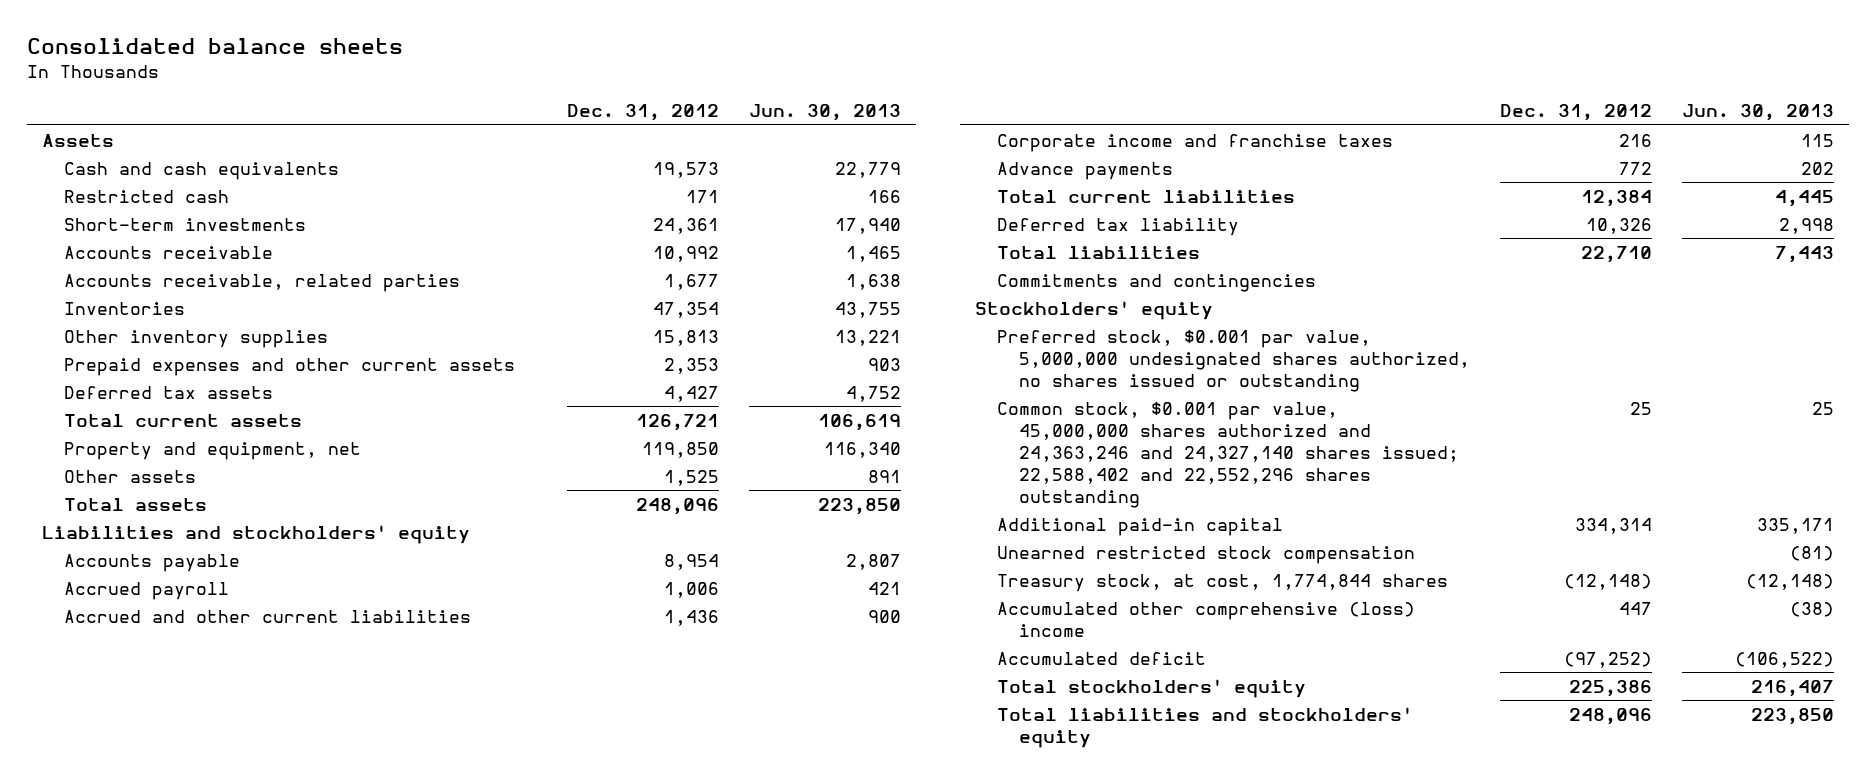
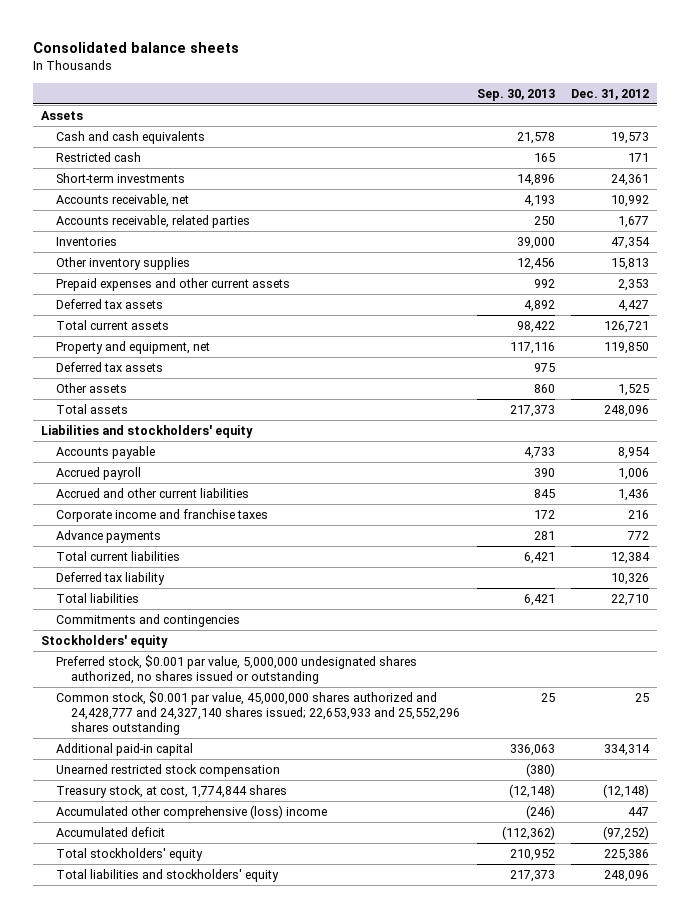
- | Dec. 31, 2012 | Jun. 30, 2013
+ | Sep. 30, 2013 | Dec. 31, 2012
- Accounts receivable | 10,992 | 1,465
+ Accounts receivable, net | 4,193 | 10,992
+ Deferred tax assets | 975 |
- Common stock, $0.001 par value, 45,000,000 shares authorized and 24,363,246 and 24,327,140 shares issued; 22,588,402 and 22,552,296 shares outstanding | 25 | 25
+ Common stock, $0.001 par value, 45,000,000 shares authorized and 24,428,777 and 24,327,140 shares issued; 22,653,933 and 25,552,296 shares outstanding | 25 | 25

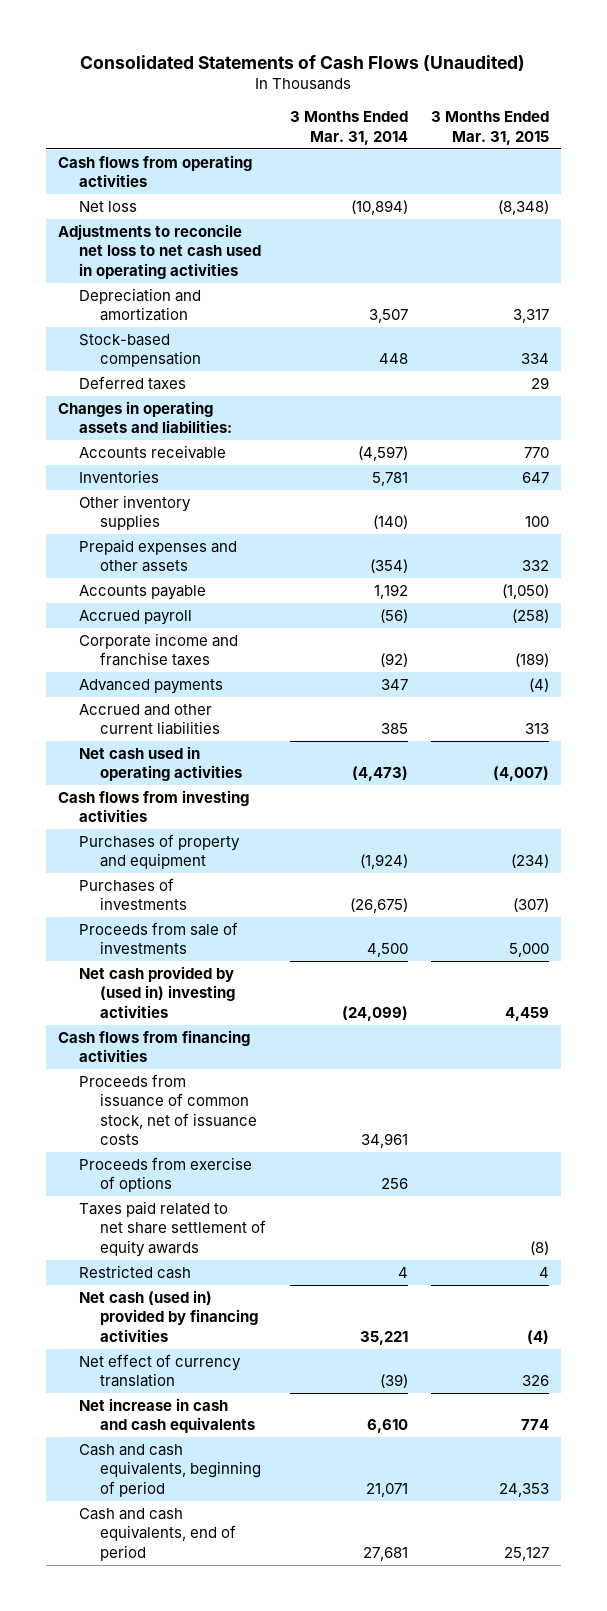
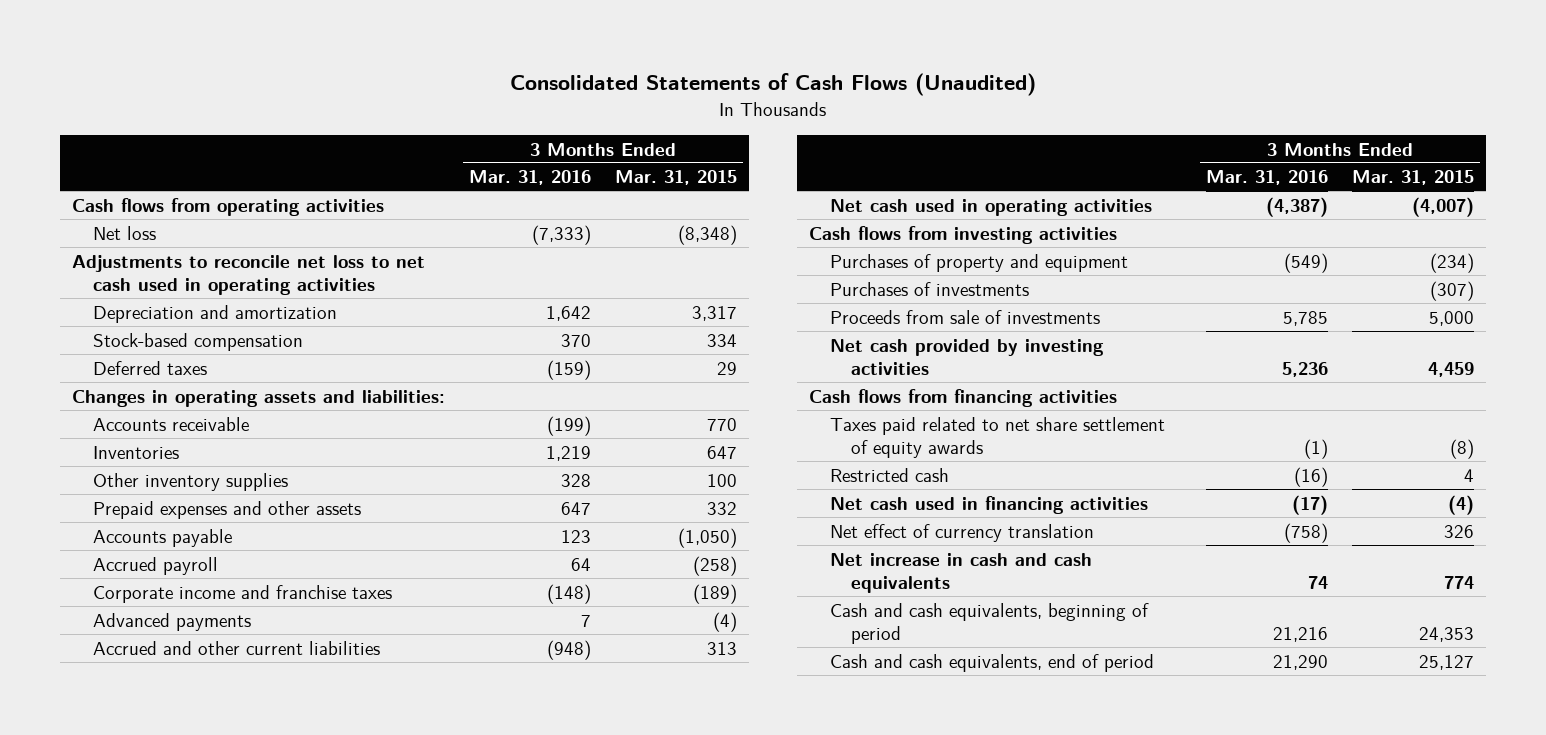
- | 3 Months Ended Mar. 31, 2014 | 3 Months Ended Mar. 31, 2015
+ | 3 Months Ended Mar. 31, 2016 | 3 Months Ended Mar. 31, 2015
- Net cash provided by (used in) investing activities | (24,099) | 4,459
+ Net cash provided by investing activities | 5,236 | 4,459
- Proceeds from issuance of common stock, net of issuance costs | 34,961 |
- Proceeds from exercise of options | 256 |
- Net cash (used in) provided by financing activities | 35,221 | (4)
+ Net cash used in financing activities | (17) | (4)

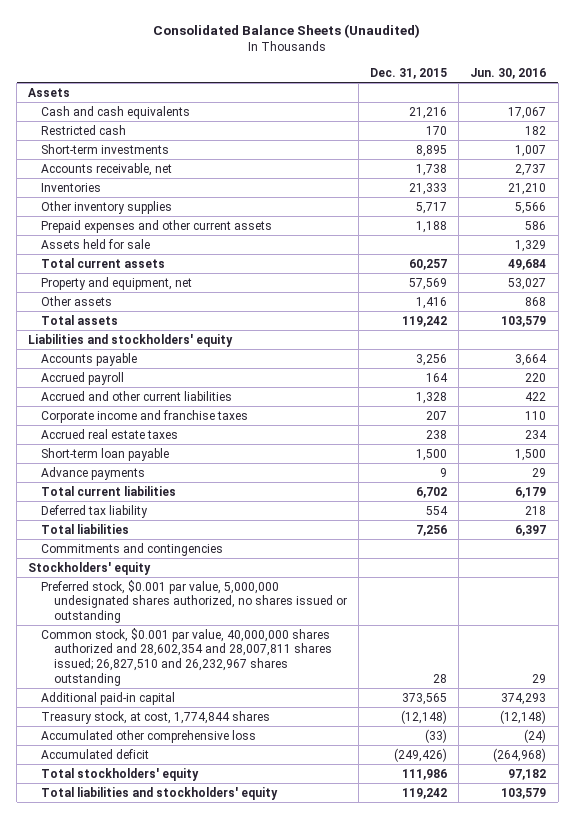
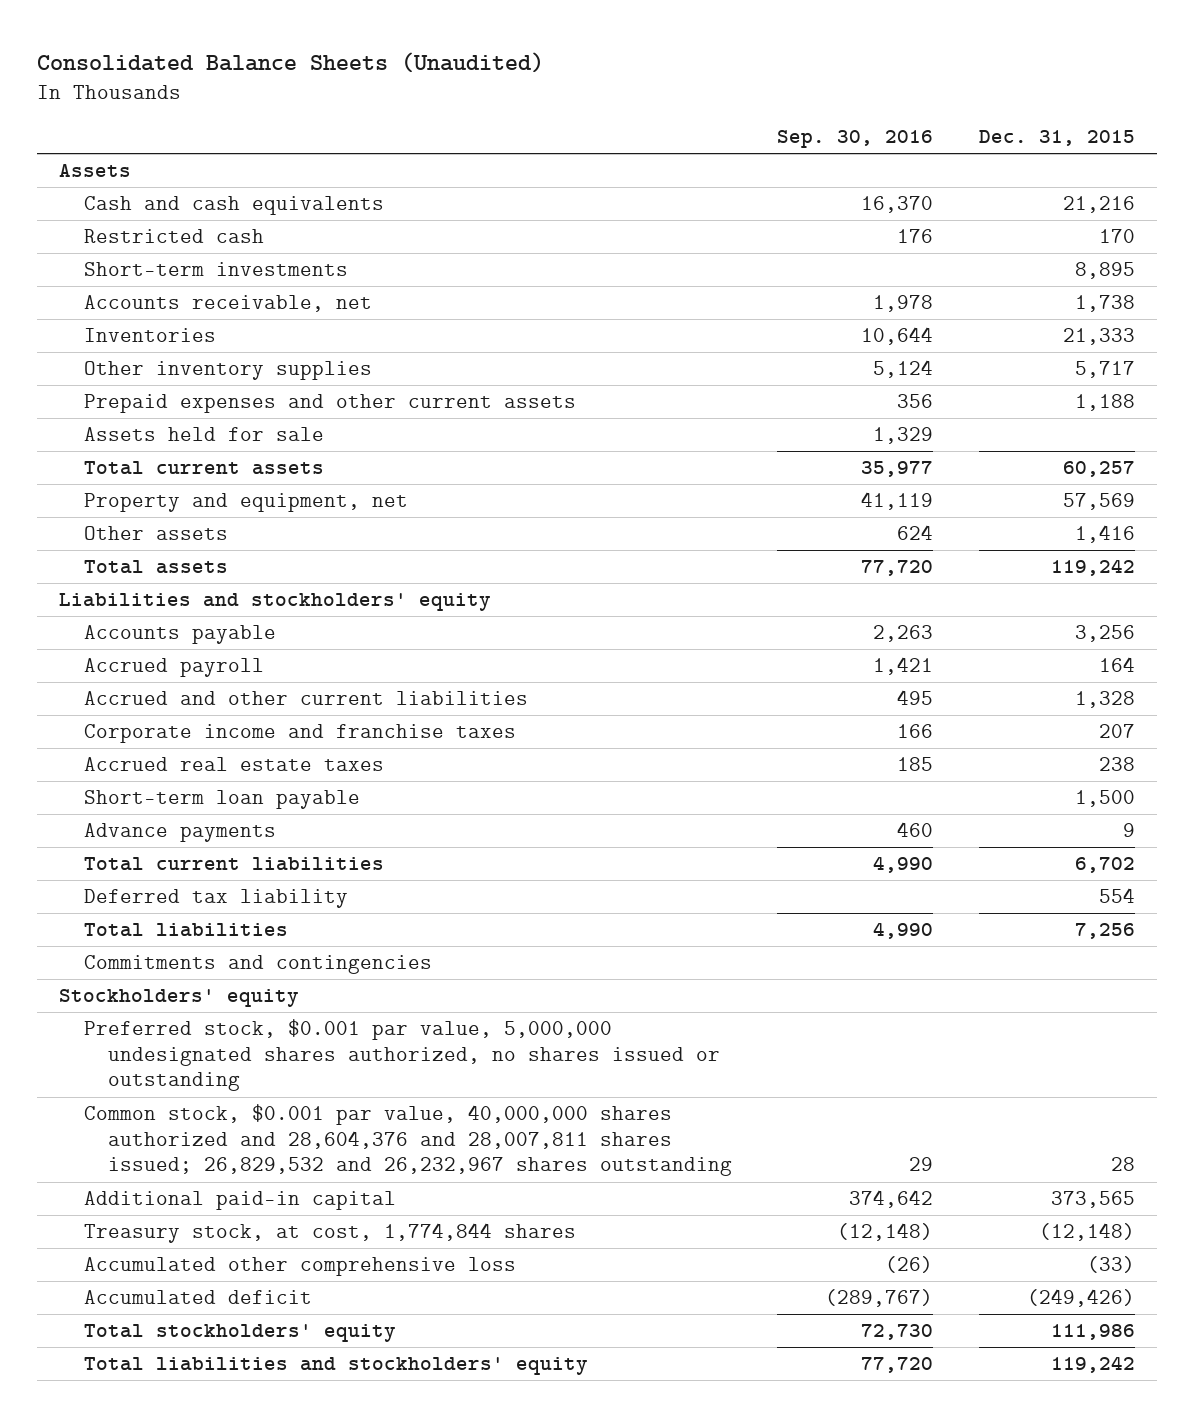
- | Dec. 31, 2015 | Jun. 30, 2016
+ | Sep. 30, 2016 | Dec. 31, 2015
- Common stock, $0.001 par value, 40,000,000 shares authorized and 28,602,354 and 28,007,811 shares issued; 26,827,510 and 26,232,967 shares outstanding | 28 | 29
+ Common stock, $0.001 par value, 40,000,000 shares authorized and 28,604,376 and 28,007,811 shares issued; 26,829,532 and 26,232,967 shares outstanding | 29 | 28

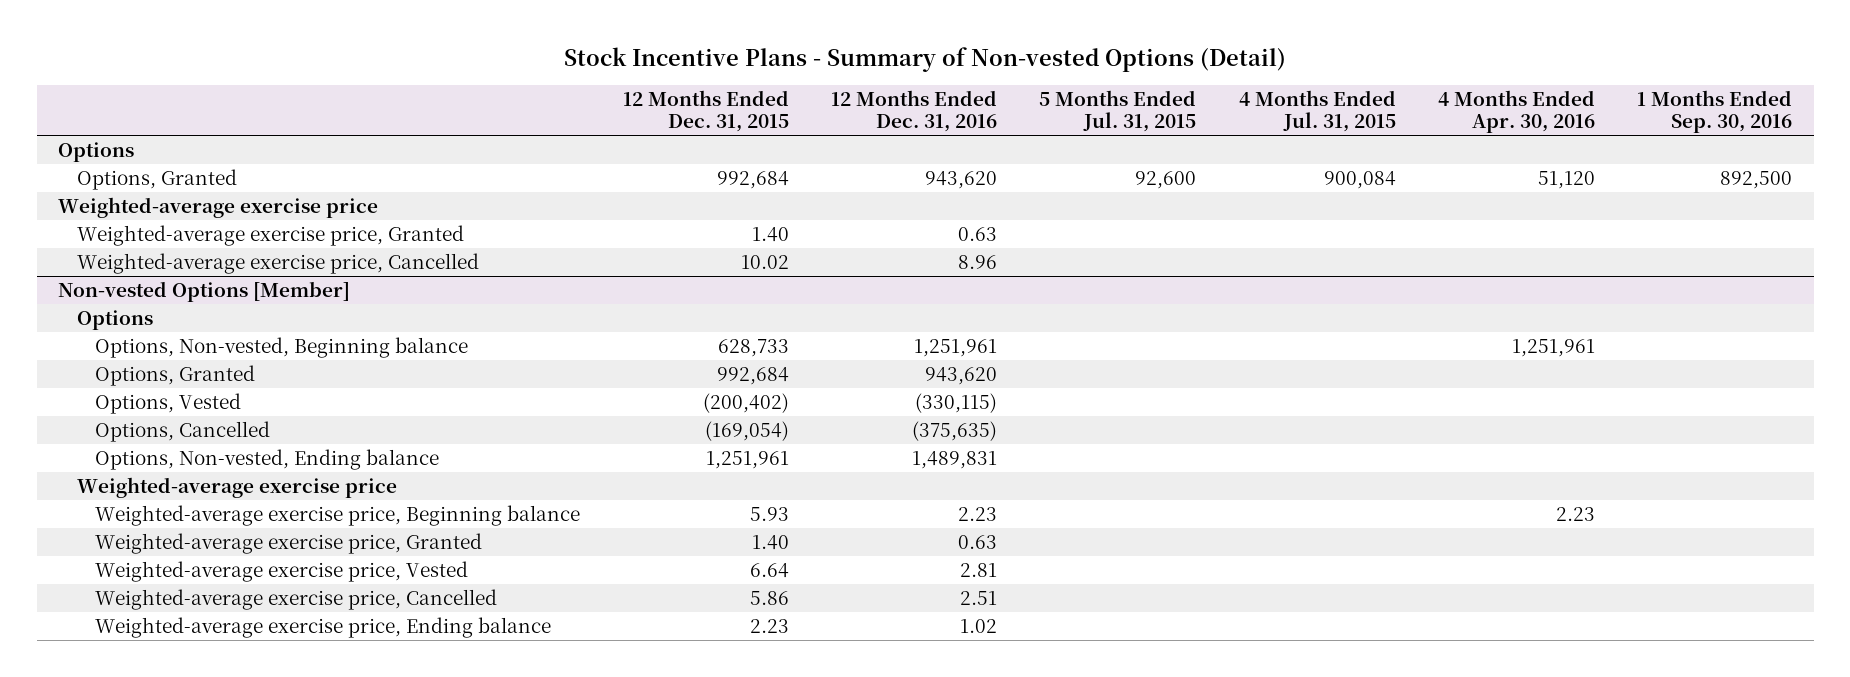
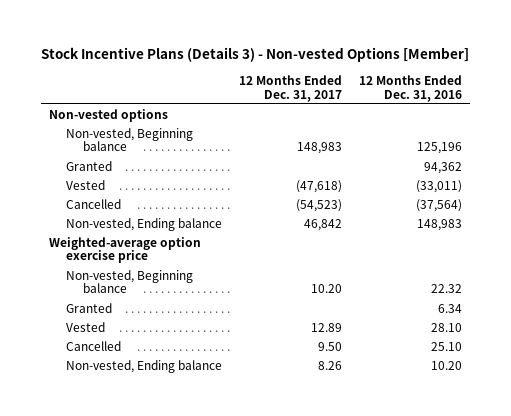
- Stock Incentive Plans - Summary of Non-vested Options (Detail)
+ Stock Incentive Plans (Details 3) - Non-vested Options [Member]
- | 12 Months Ended Dec. 31, 2015 | 12 Months Ended Dec. 31, 2016 | 5 Months Ended Jul. 31, 2015 | 4 Months Ended Jul. 31, 2015 | 4 Months Ended Apr. 30, 2016 | 1 Months Ended Sep. 30, 2016
+ | 12 Months Ended Dec. 31, 2017 | 12 Months Ended Dec. 31, 2016
- Options
- Options, Granted | 992,684 | 943,620 | 92,600 | 900,084 | 51,120 | 892,500
- Weighted-average exercise price
- Weighted-average exercise price, Granted | 1.40 | 0.63 | | | |
- Weighted-average exercise price, Cancelled | 10.02 | 8.96 | | | |
- Non-vested Options [Member]
- Options
- Options, Non-vested, Beginning balance | 628,733 | 1,251,961 | | | 1,251,961 |
- Options, Granted | 992,684 | 943,620 | | | |
- Options, Vested | (200,402) | (330,115) | | | |
- Options, Cancelled | (169,054) | (375,635) | | | |
- Options, Non-vested, Ending balance | 1,251,961 | 1,489,831 | | | |
- Weighted-average exercise price
- Weighted-average exercise price, Beginning balance | 5.93 | 2.23 | | | 2.23 |
- Weighted-average exercise price, Granted | 1.40 | 0.63 | | | |
- Weighted-average exercise price, Vested | 6.64 | 2.81 | | | |
- Weighted-average exercise price, Cancelled | 5.86 | 2.51 | | | |
- Weighted-average exercise price, Ending balance | 2.23 | 1.02 | | | |
+ Non-vested options
+ Non-vested, Beginning balance | 148,983 | 125,196
+ Granted | | 94,362
+ Vested | (47,618) | (33,011)
+ Cancelled | (54,523) | (37,564)
+ Non-vested, Ending balance | 46,842 | 148,983
+ Weighted-average option exercise price
+ Non-vested, Beginning balance | 10.20 | 22.32
+ Granted | | 6.34
+ Vested | 12.89 | 28.10
+ Cancelled | 9.50 | 25.10
+ Non-vested, Ending balance | 8.26 | 10.20

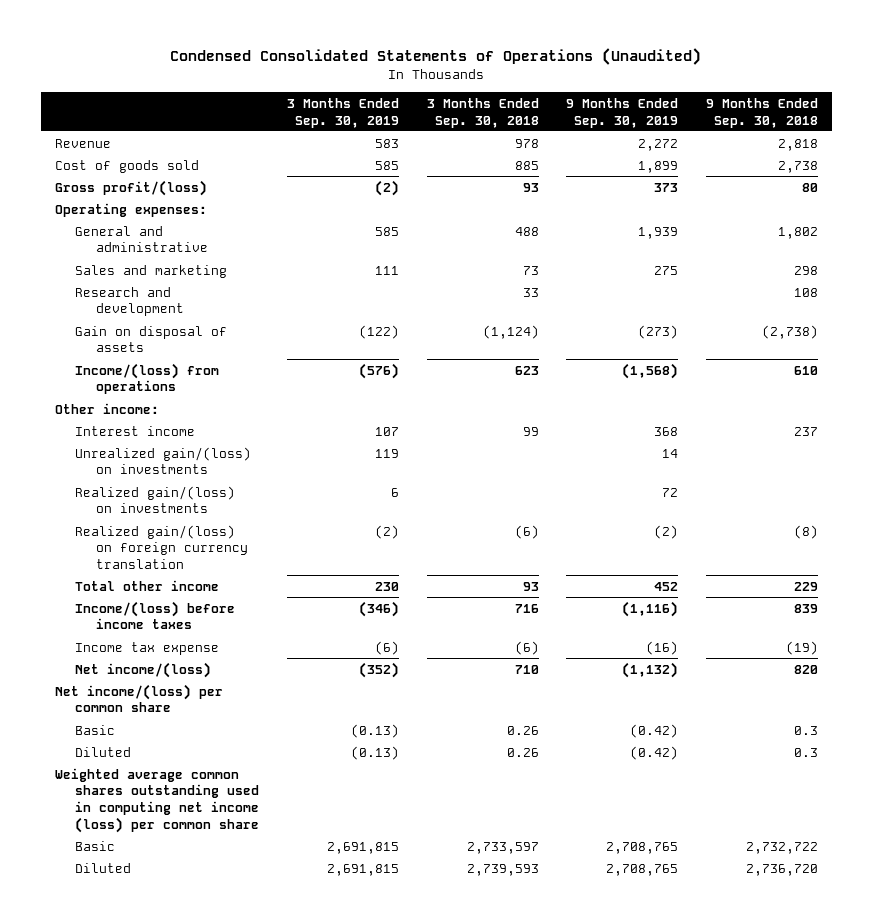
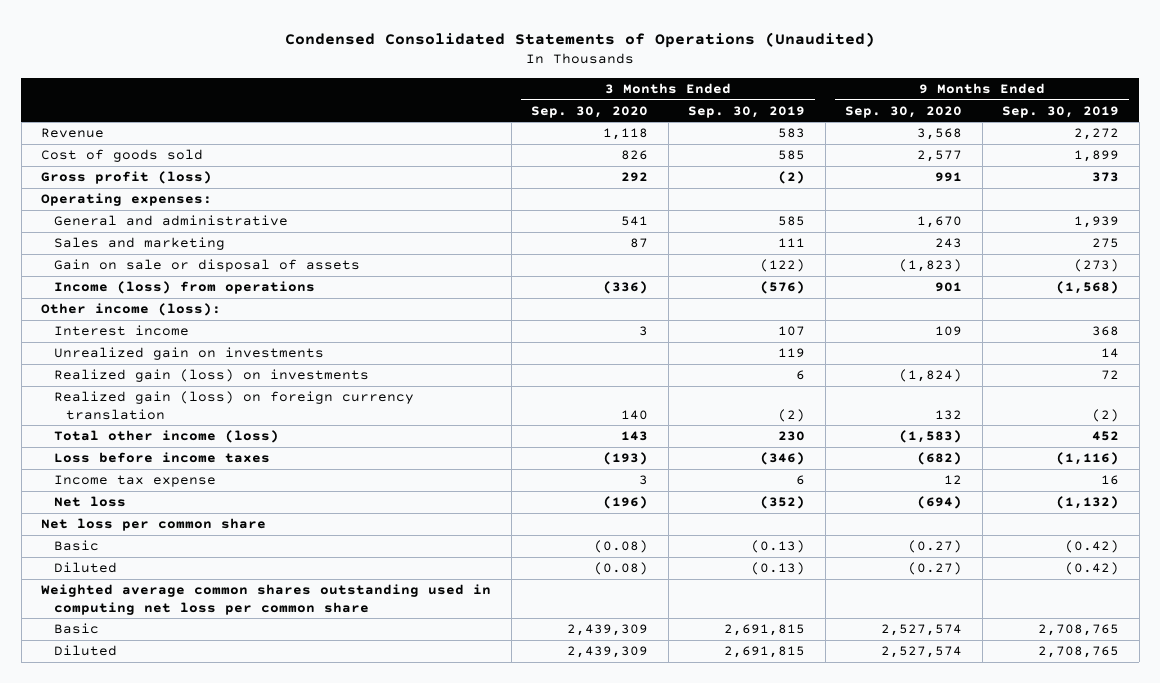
- | 3 Months Ended Sep. 30, 2019 | 3 Months Ended Sep. 30, 2018 | 9 Months Ended Sep. 30, 2019 | 9 Months Ended Sep. 30, 2018
+ | 3 Months Ended Sep. 30, 2020 | 3 Months Ended Sep. 30, 2019 | 9 Months Ended Sep. 30, 2020 | 9 Months Ended Sep. 30, 2019
- Gross profit/(loss) | (2) | 93 | 373 | 80
+ Gross profit (loss) | 292 | (2) | 991 | 373
- Research and development | | 33 | | 108
- Gain on disposal of assets | (122) | (1,124) | (273) | (2,738)
- Income/(loss) from operations | (576) | 623 | (1,568) | 610
- Other income:
+ Gain on sale or disposal of assets | | (122) | (1,823) | (273)
+ Income (loss) from operations | (336) | (576) | 901 | (1,568)
+ Other income (loss):
- Unrealized gain/(loss) on investments | 119 | | 14 |
- Realized gain/(loss) on investments | 6 | | 72 |
- Realized gain/(loss) on foreign currency translation | (2) | (6) | (2) | (8)
- Total other income | 230 | 93 | 452 | 229
- Income/(loss) before income taxes | (346) | 716 | (1,116) | 839
- Income tax expense | (6) | (6) | (16) | (19)
- Net income/(loss) | (352) | 710 | (1,132) | 820
- Net income/(loss) per common share
+ Unrealized gain on investments | | 119 | | 14
+ Realized gain (loss) on investments | | 6 | (1,824) | 72
+ Realized gain (loss) on foreign currency translation | 140 | (2) | 132 | (2)
+ Total other income (loss) | 143 | 230 | (1,583) | 452
+ Loss before income taxes | (193) | (346) | (682) | (1,116)
+ Income tax expense | 3 | 6 | 12 | 16
+ Net loss | (196) | (352) | (694) | (1,132)
+ Net loss per common share
- Weighted average common shares outstanding used in computing net income (loss) per common share
+ Weighted average common shares outstanding used in computing net loss per common share

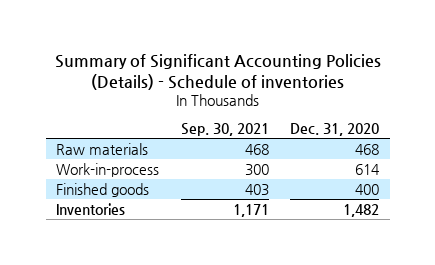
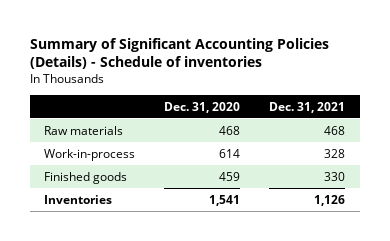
- | Sep. 30, 2021 | Dec. 31, 2020
+ | Dec. 31, 2020 | Dec. 31, 2021
- Finished goods | 403 | 400
- Inventories | 1,171 | 1,482
+ Finished goods | 459 | 330
+ Inventories | 1,541 | 1,126

